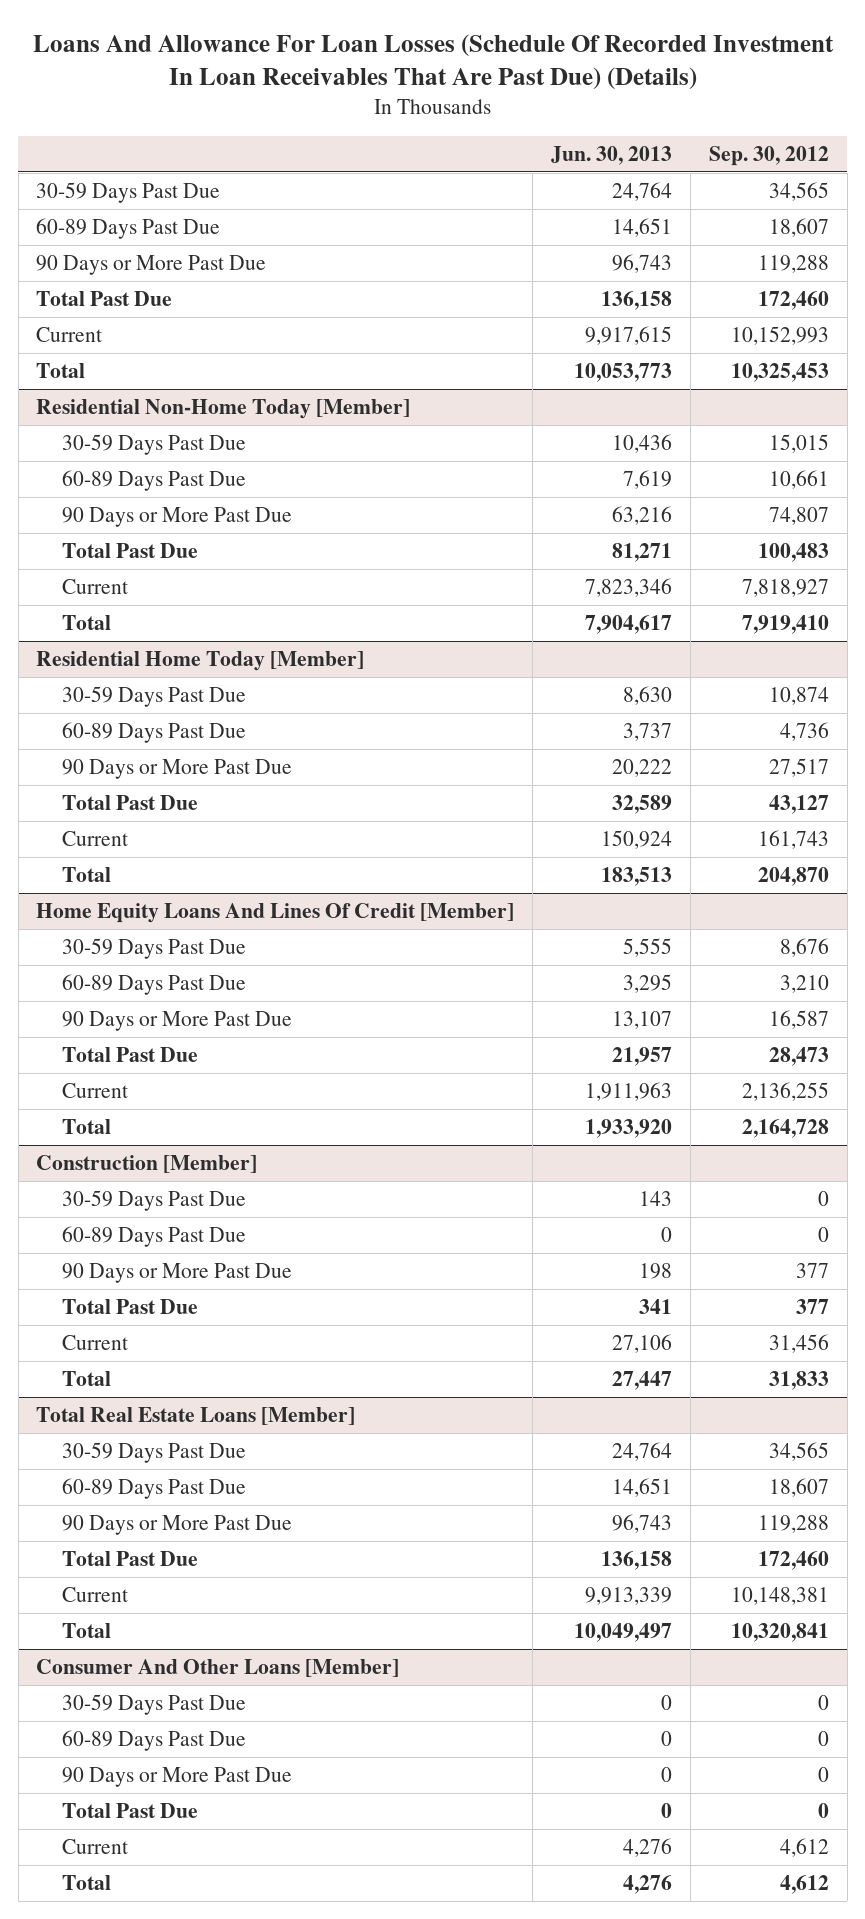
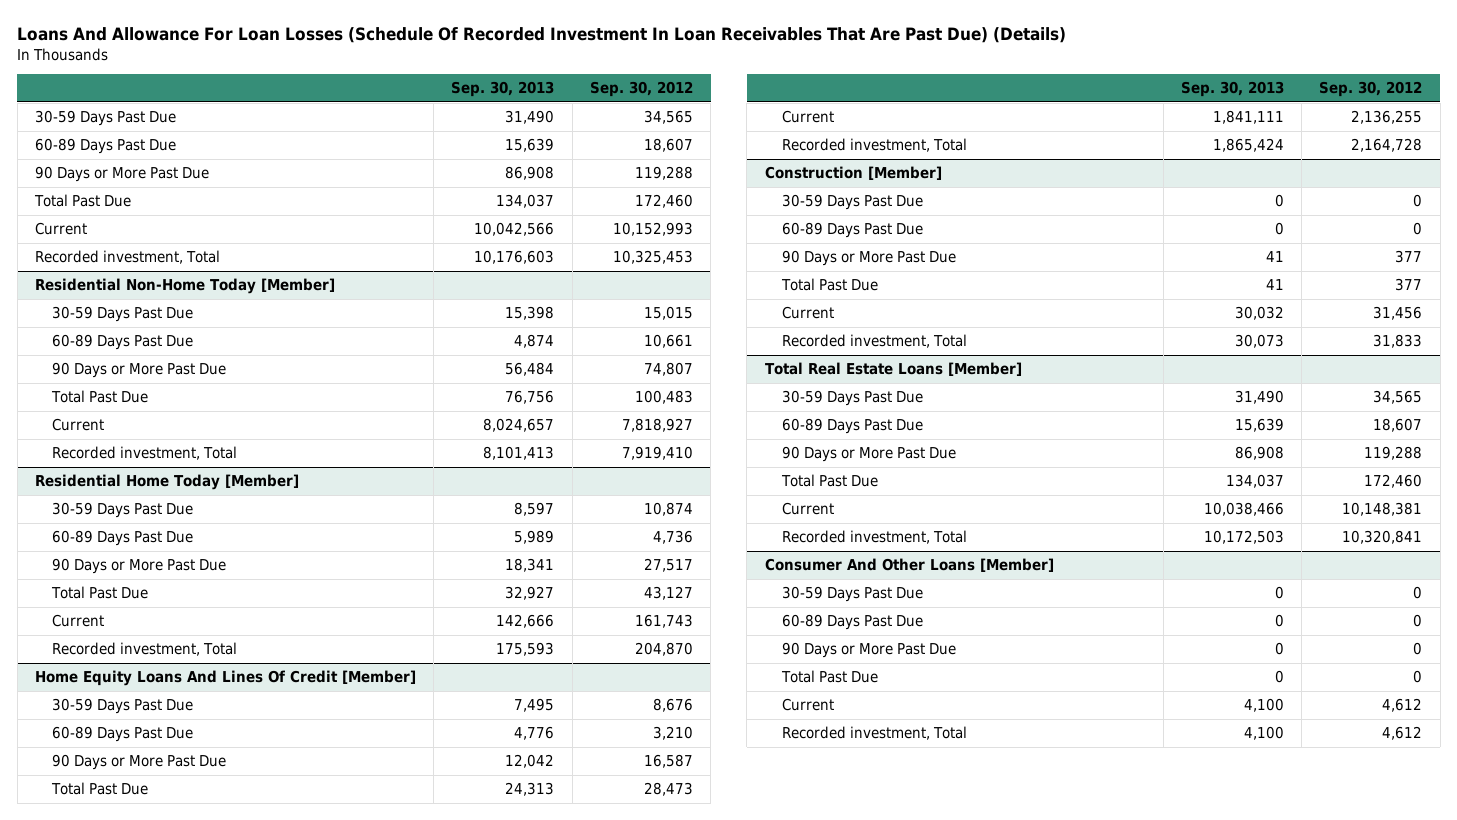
- | Jun. 30, 2013 | Sep. 30, 2012
+ | Sep. 30, 2013 | Sep. 30, 2012
- Total | 10,053,773 | 10,325,453
+ Recorded investment, Total | 10,176,603 | 10,325,453
@ Residential Non-Home Today [Member]
- Total | 7,904,617 | 7,919,410
+ Recorded investment, Total | 8,101,413 | 7,919,410
@ Residential Home Today [Member]
- Total | 183,513 | 204,870
+ Recorded investment, Total | 175,593 | 204,870
@ Home Equity Loans And Lines Of Credit [Member]
- Total | 1,933,920 | 2,164,728
+ Recorded investment, Total | 1,865,424 | 2,164,728
@ Construction [Member]
- Total | 27,447 | 31,833
+ Recorded investment, Total | 30,073 | 31,833
@ Total Real Estate Loans [Member]
- Total | 10,049,497 | 10,320,841
+ Recorded investment, Total | 10,172,503 | 10,320,841
@ Consumer And Other Loans [Member]
- Total | 4,276 | 4,612
+ Recorded investment, Total | 4,100 | 4,612

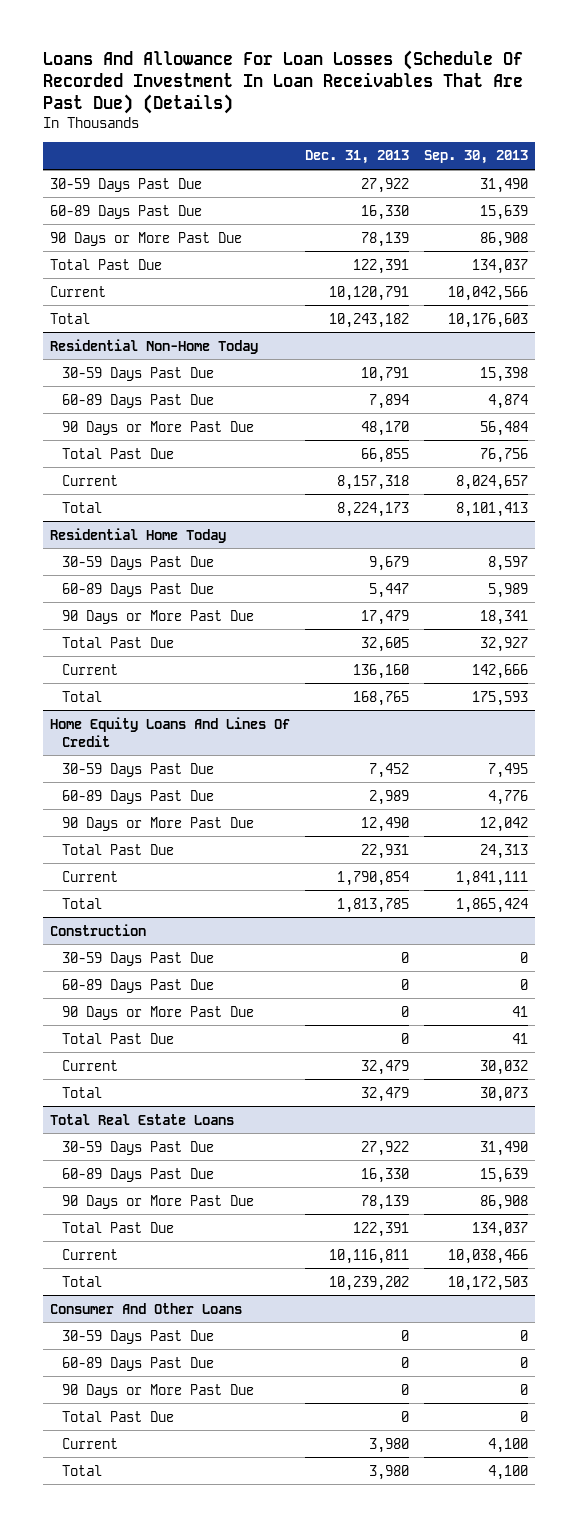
- | Sep. 30, 2013 | Sep. 30, 2012
+ | Dec. 31, 2013 | Sep. 30, 2013
- Recorded investment, Total | 10,176,603 | 10,325,453
- Residential Non-Home Today [Member]
+ Total | 10,243,182 | 10,176,603
+ Residential Non-Home Today
- Recorded investment, Total | 8,101,413 | 7,919,410
- Residential Home Today [Member]
+ Total | 8,224,173 | 8,101,413
+ Residential Home Today
- Recorded investment, Total | 175,593 | 204,870
- Home Equity Loans And Lines Of Credit [Member]
+ Total | 168,765 | 175,593
+ Home Equity Loans And Lines Of Credit
- Recorded investment, Total | 1,865,424 | 2,164,728
- Construction [Member]
+ Total | 1,813,785 | 1,865,424
+ Construction
- Recorded investment, Total | 30,073 | 31,833
- Total Real Estate Loans [Member]
+ Total | 32,479 | 30,073
+ Total Real Estate Loans
- Recorded investment, Total | 10,172,503 | 10,320,841
- Consumer And Other Loans [Member]
+ Total | 10,239,202 | 10,172,503
+ Consumer And Other Loans
- Recorded investment, Total | 4,100 | 4,612
+ Total | 3,980 | 4,100

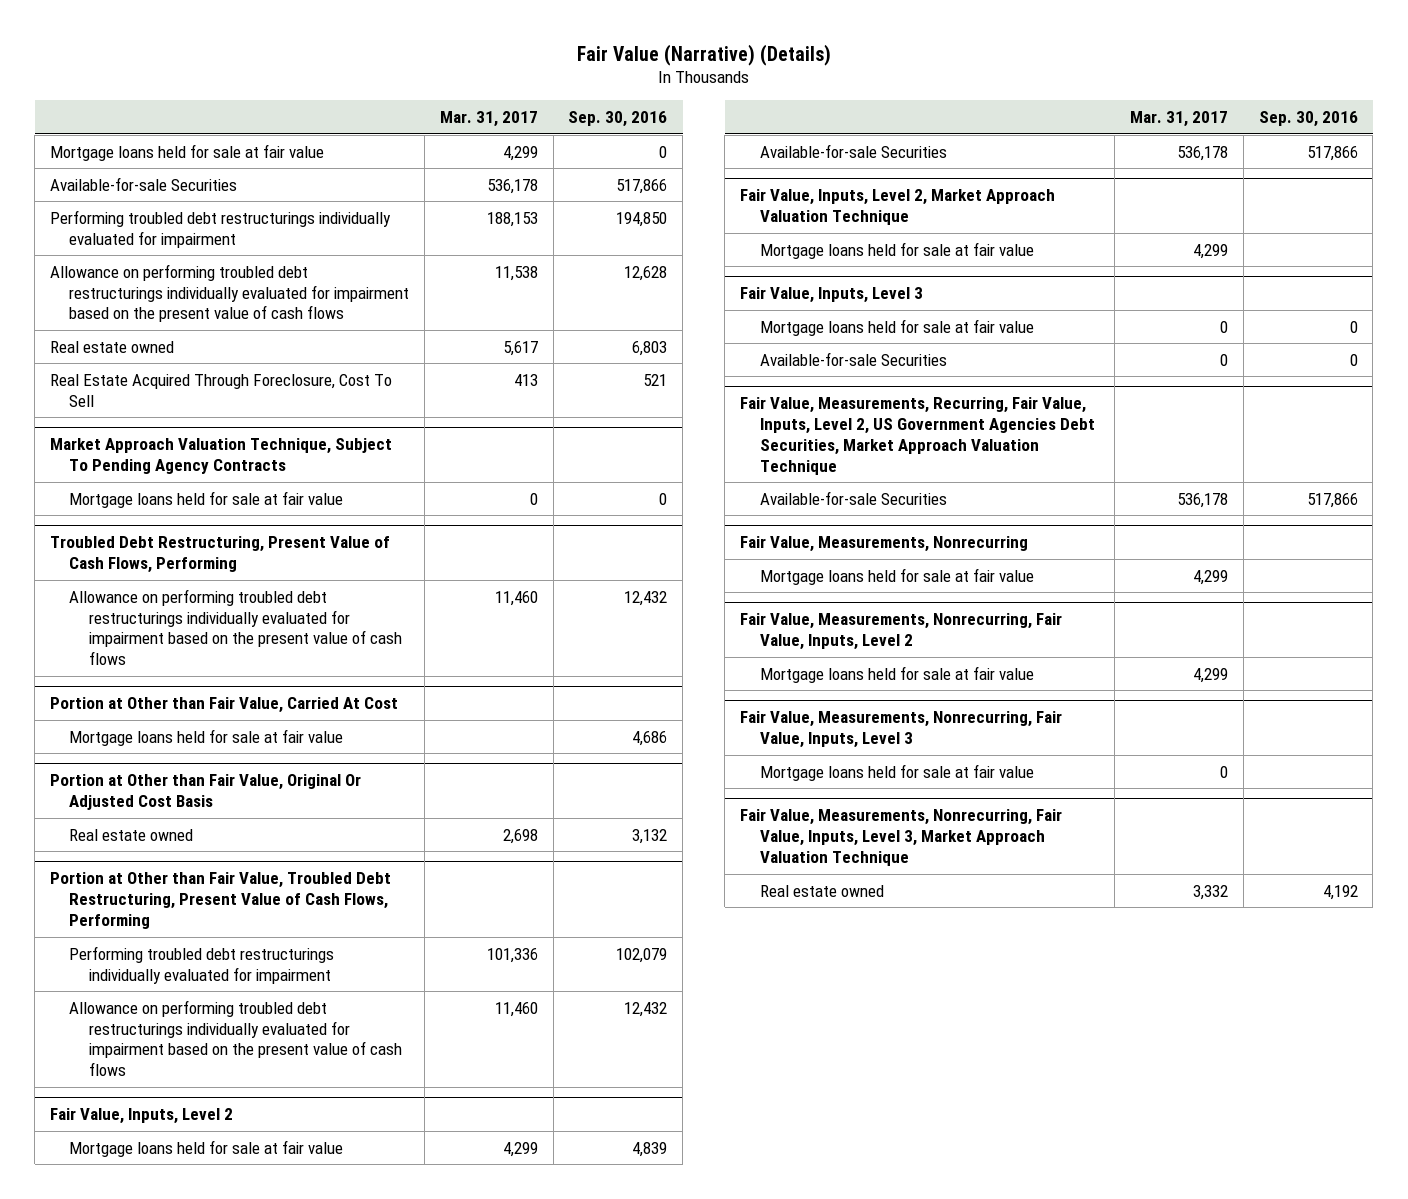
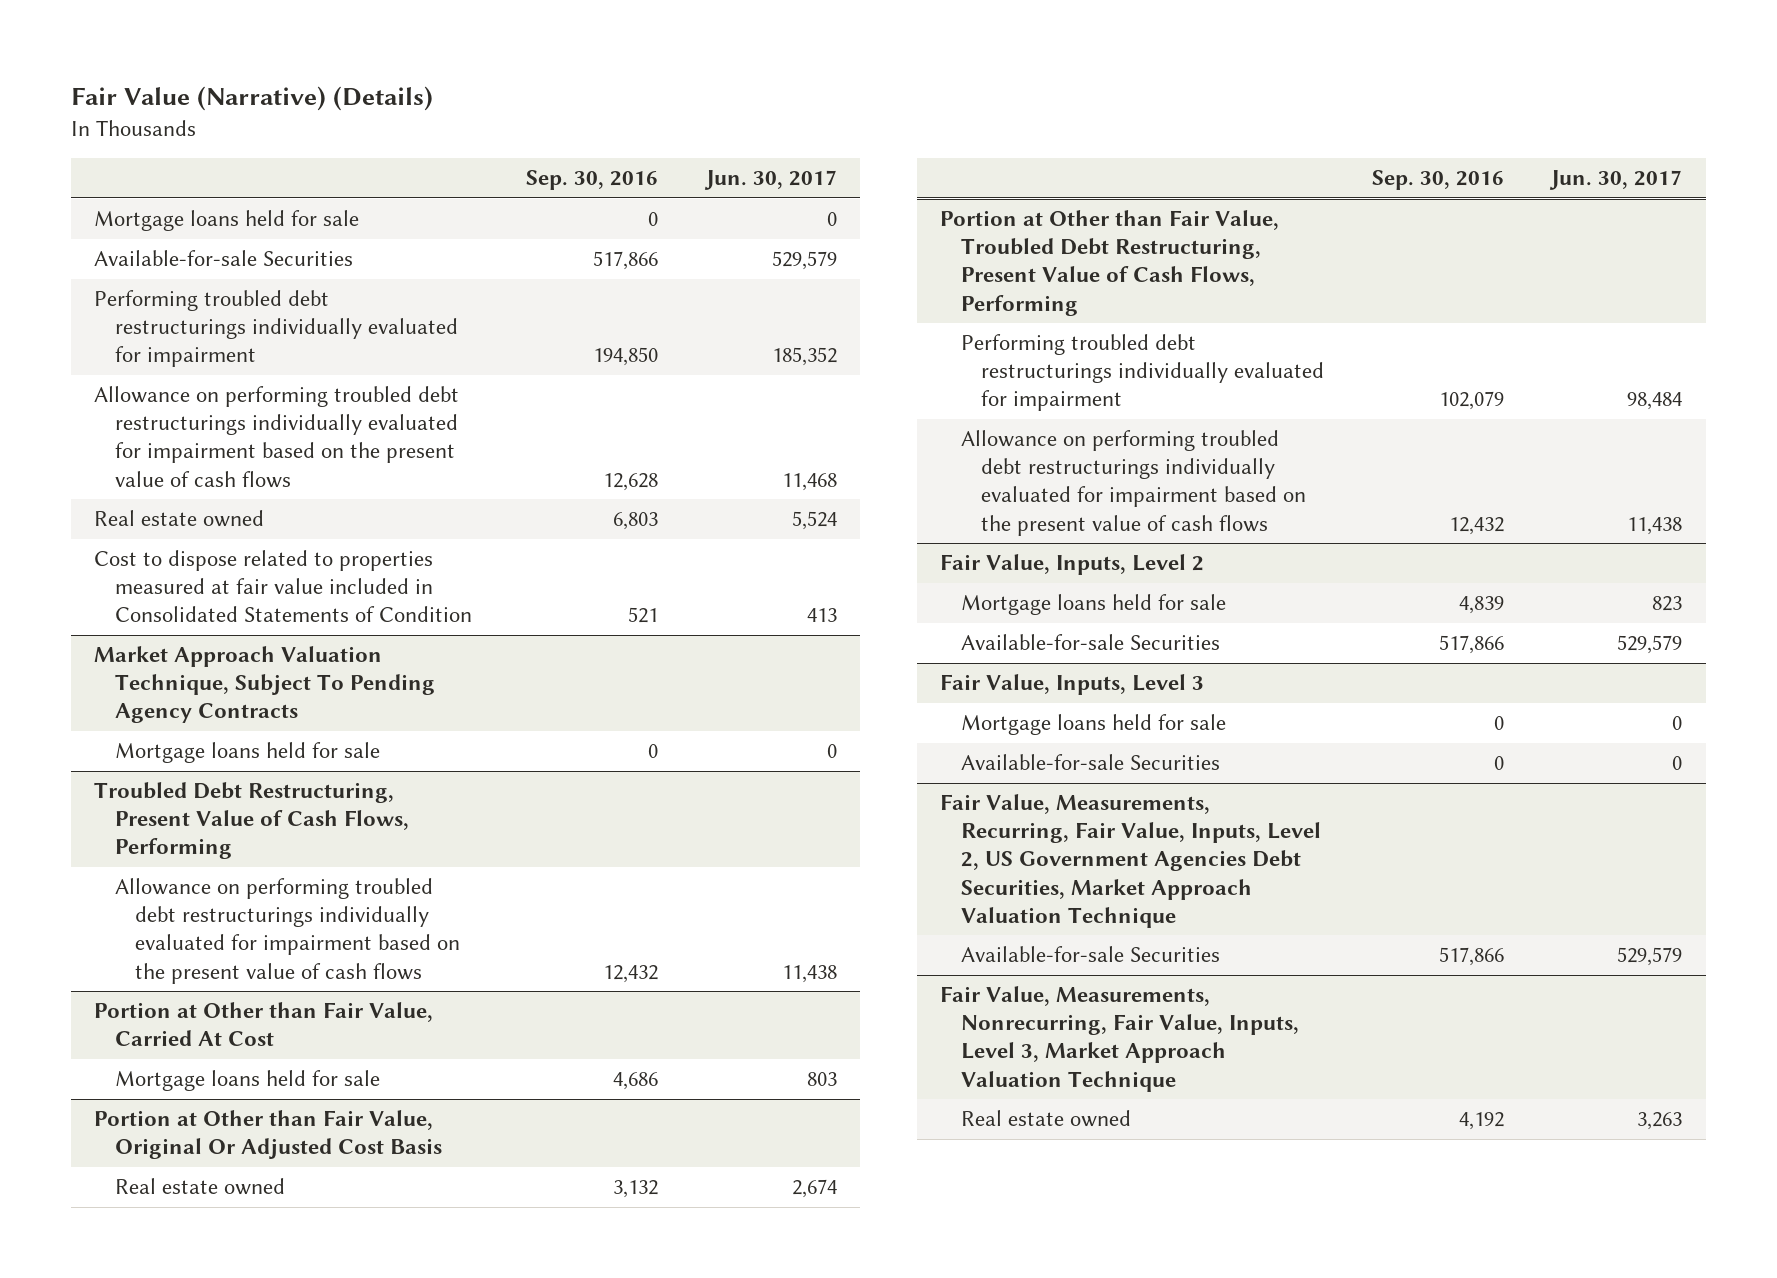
- | Mar. 31, 2017 | Sep. 30, 2016
+ | Sep. 30, 2016 | Jun. 30, 2017
- Mortgage loans held for sale at fair value | 4,299 | 0
+ Mortgage loans held for sale | 0 | 0
- Real Estate Acquired Through Foreclosure, Cost To Sell | 413 | 521
+ Cost to dispose related to properties measured at fair value included in Consolidated Statements of Condition | 521 | 413
@ Market Approach Valuation Technique, Subject To Pending Agency Contracts
- Mortgage loans held for sale at fair value | 0 | 0
+ Mortgage loans held for sale | 0 | 0
@ Portion at Other than Fair Value, Carried At Cost
- Mortgage loans held for sale at fair value | | 4,686
+ Mortgage loans held for sale | 4,686 | 803
@ Fair Value, Inputs, Level 2
- Mortgage loans held for sale at fair value | 4,299 | 4,839
+ Mortgage loans held for sale | 4,839 | 823
- Fair Value, Inputs, Level 2, Market Approach Valuation Technique
- Mortgage loans held for sale at fair value | 4,299 |
@ Fair Value, Inputs, Level 3
- Mortgage loans held for sale at fair value | 0 | 0
+ Mortgage loans held for sale | 0 | 0
- Fair Value, Measurements, Nonrecurring
- Mortgage loans held for sale at fair value | 4,299 |
- Fair Value, Measurements, Nonrecurring, Fair Value, Inputs, Level 2
- Mortgage loans held for sale at fair value | 4,299 |
- Fair Value, Measurements, Nonrecurring, Fair Value, Inputs, Level 3
- Mortgage loans held for sale at fair value | 0 |

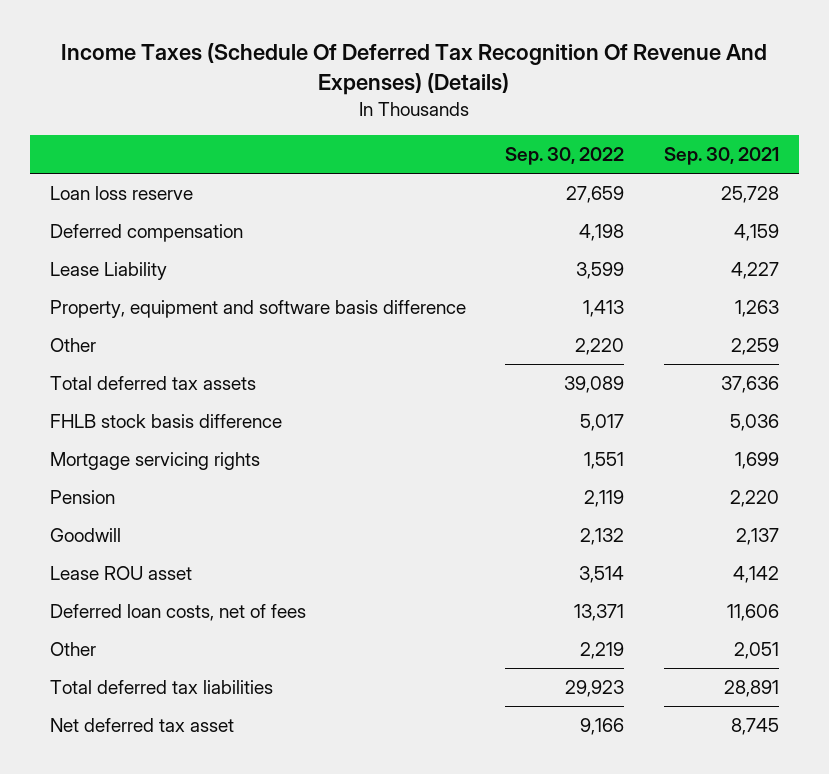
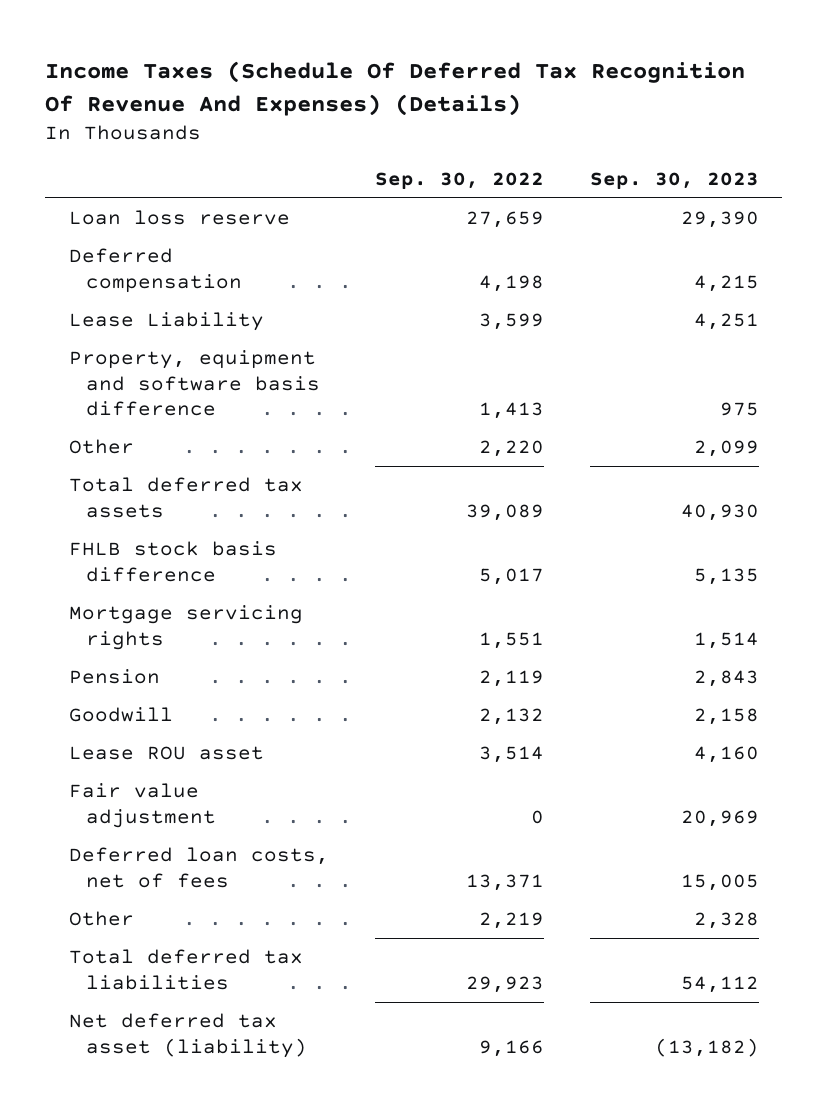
- | Sep. 30, 2022 | Sep. 30, 2021
+ | Sep. 30, 2022 | Sep. 30, 2023
+ Fair value adjustment | 0 | 20,969
- Net deferred tax asset | 9,166 | 8,745
+ Net deferred tax asset (liability) | 9,166 | (13,182)

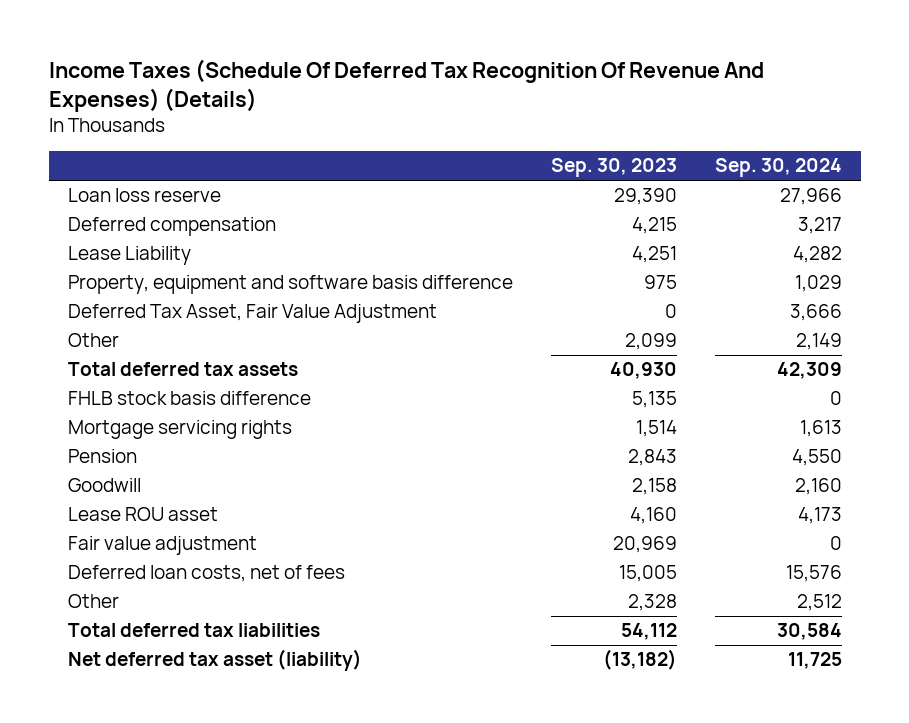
- | Sep. 30, 2022 | Sep. 30, 2023
+ | Sep. 30, 2023 | Sep. 30, 2024
+ Deferred Tax Asset, Fair Value Adjustment | 0 | 3,666

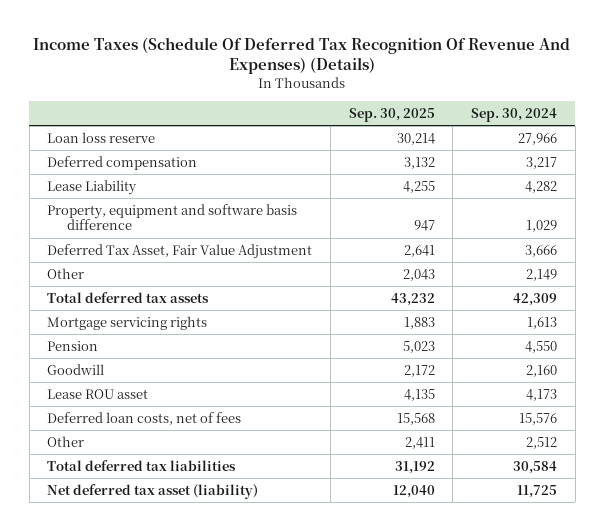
- | Sep. 30, 2023 | Sep. 30, 2024
+ | Sep. 30, 2025 | Sep. 30, 2024
- FHLB stock basis difference | 5,135 | 0
- Fair value adjustment | 20,969 | 0

